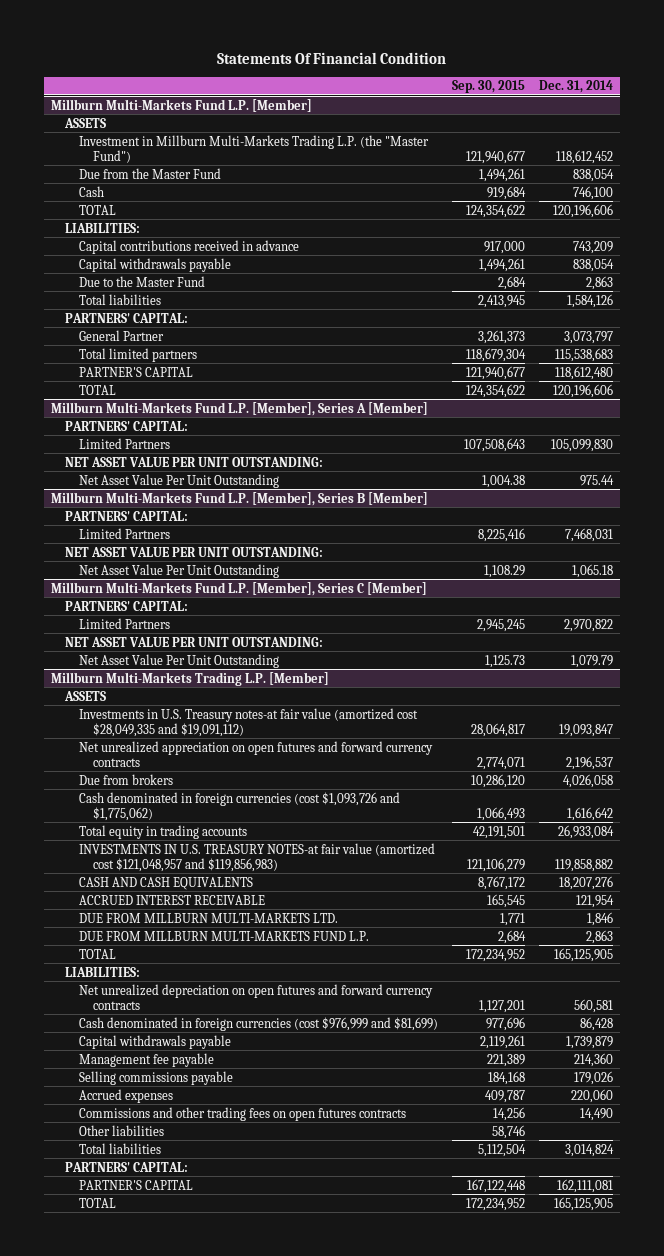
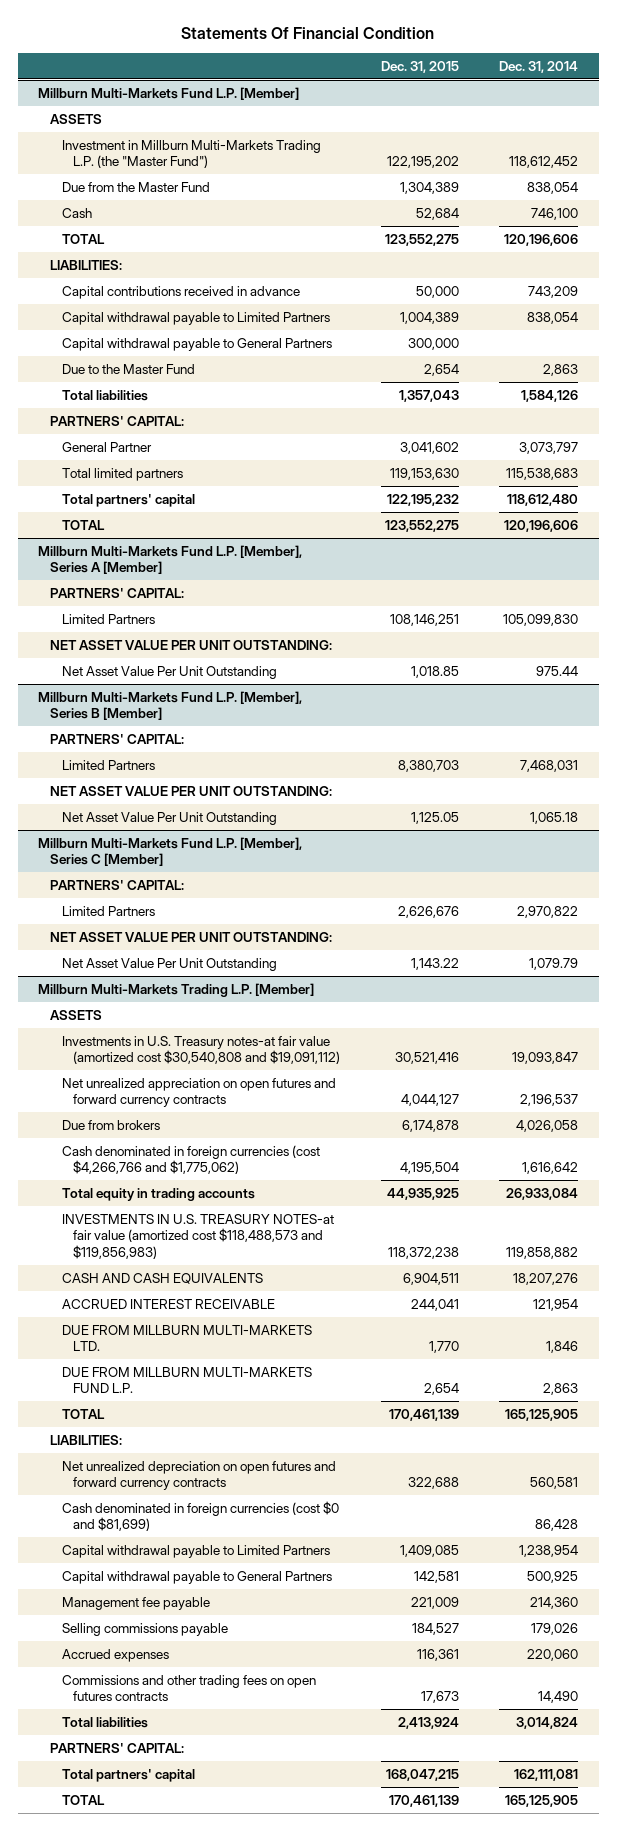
- | Sep. 30, 2015 | Dec. 31, 2014
+ | Dec. 31, 2015 | Dec. 31, 2014
@ Millburn Multi-Markets Fund L.P. [Member]
- Capital withdrawals payable | 1,494,261 | 838,054
+ Capital withdrawal payable to Limited Partners | 1,004,389 | 838,054
+ Capital withdrawal payable to General Partners | 300,000 |
- PARTNER'S CAPITAL | 121,940,677 | 118,612,480
+ Total partners' capital | 122,195,232 | 118,612,480
@ Millburn Multi-Markets Trading L.P. [Member]
- Investments in U.S. Treasury notes-at fair value (amortized cost $28,049,335 and $19,091,112) | 28,064,817 | 19,093,847
+ Investments in U.S. Treasury notes-at fair value (amortized cost $30,540,808 and $19,091,112) | 30,521,416 | 19,093,847
- Cash denominated in foreign currencies (cost $1,093,726 and $1,775,062) | 1,066,493 | 1,616,642
+ Cash denominated in foreign currencies (cost $4,266,766 and $1,775,062) | 4,195,504 | 1,616,642
- INVESTMENTS IN U.S. TREASURY NOTES-at fair value (amortized cost $121,048,957 and $119,856,983) | 121,106,279 | 119,858,882
+ INVESTMENTS IN U.S. TREASURY NOTES-at fair value (amortized cost $118,488,573 and $119,856,983) | 118,372,238 | 119,858,882
- Cash denominated in foreign currencies (cost $976,999 and $81,699) | 977,696 | 86,428
- Capital withdrawals payable | 2,119,261 | 1,739,879
+ Cash denominated in foreign currencies (cost $0 and $81,699) | | 86,428
+ Capital withdrawal payable to Limited Partners | 1,409,085 | 1,238,954
+ Capital withdrawal payable to General Partners | 142,581 | 500,925
- Other liabilities | 58,746 |
- PARTNER'S CAPITAL | 167,122,448 | 162,111,081
+ Total partners' capital | 168,047,215 | 162,111,081

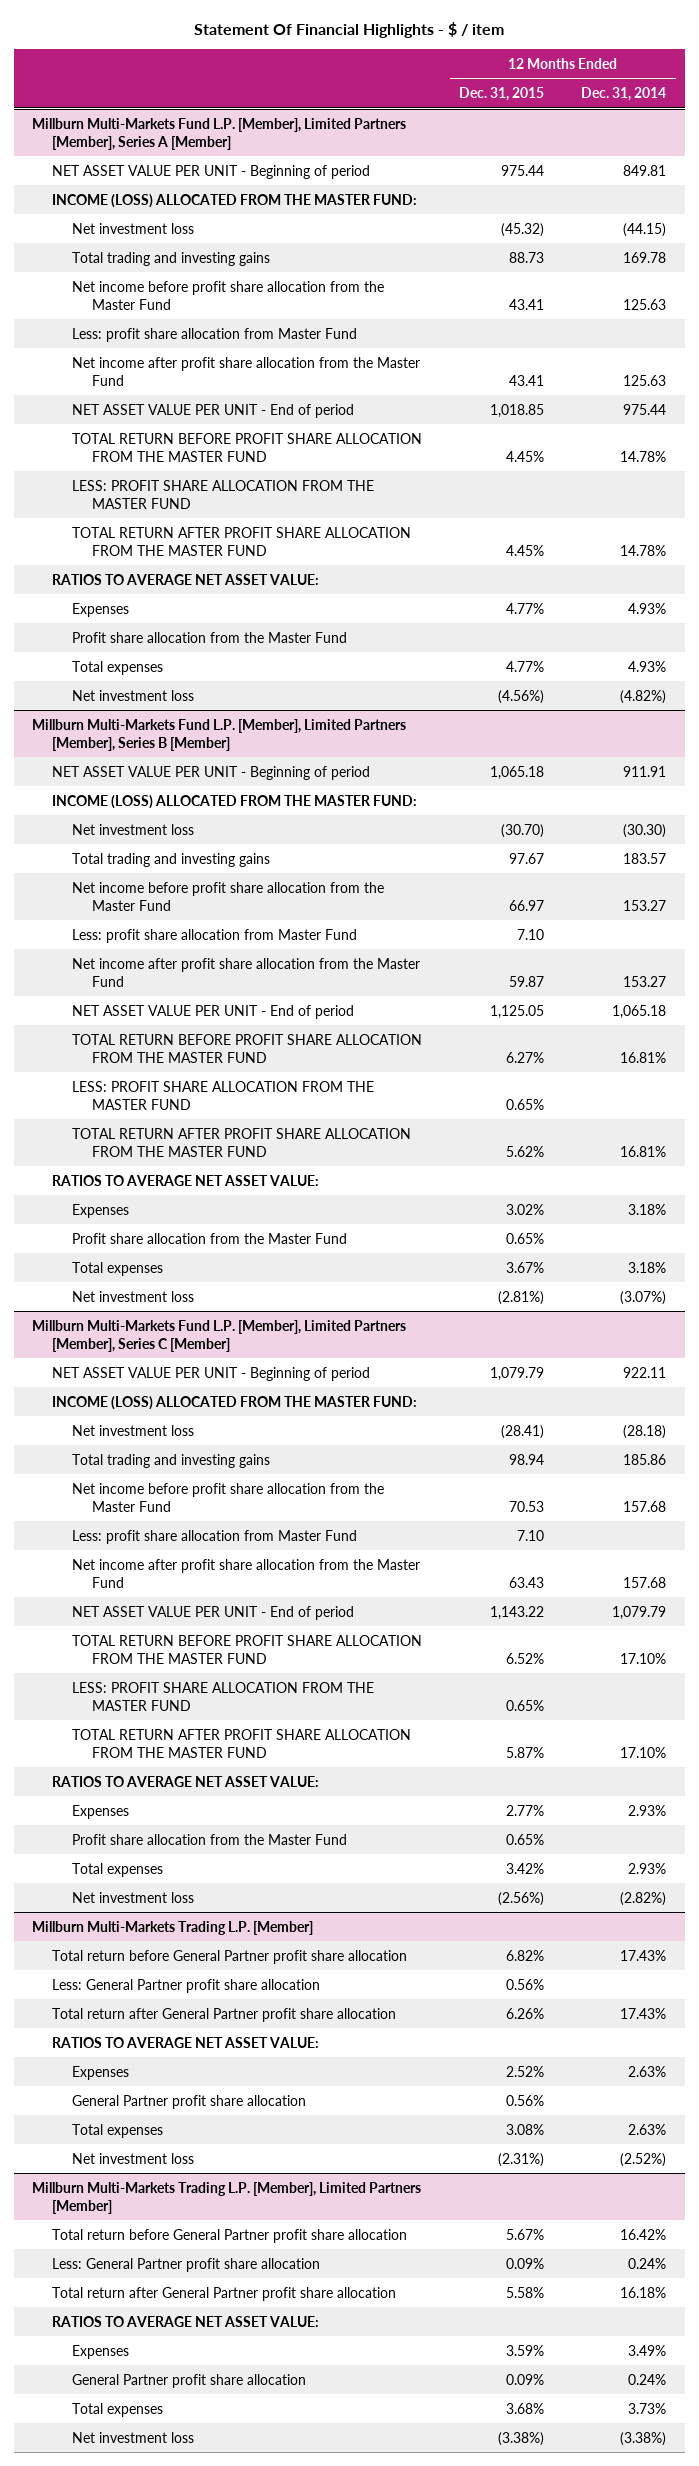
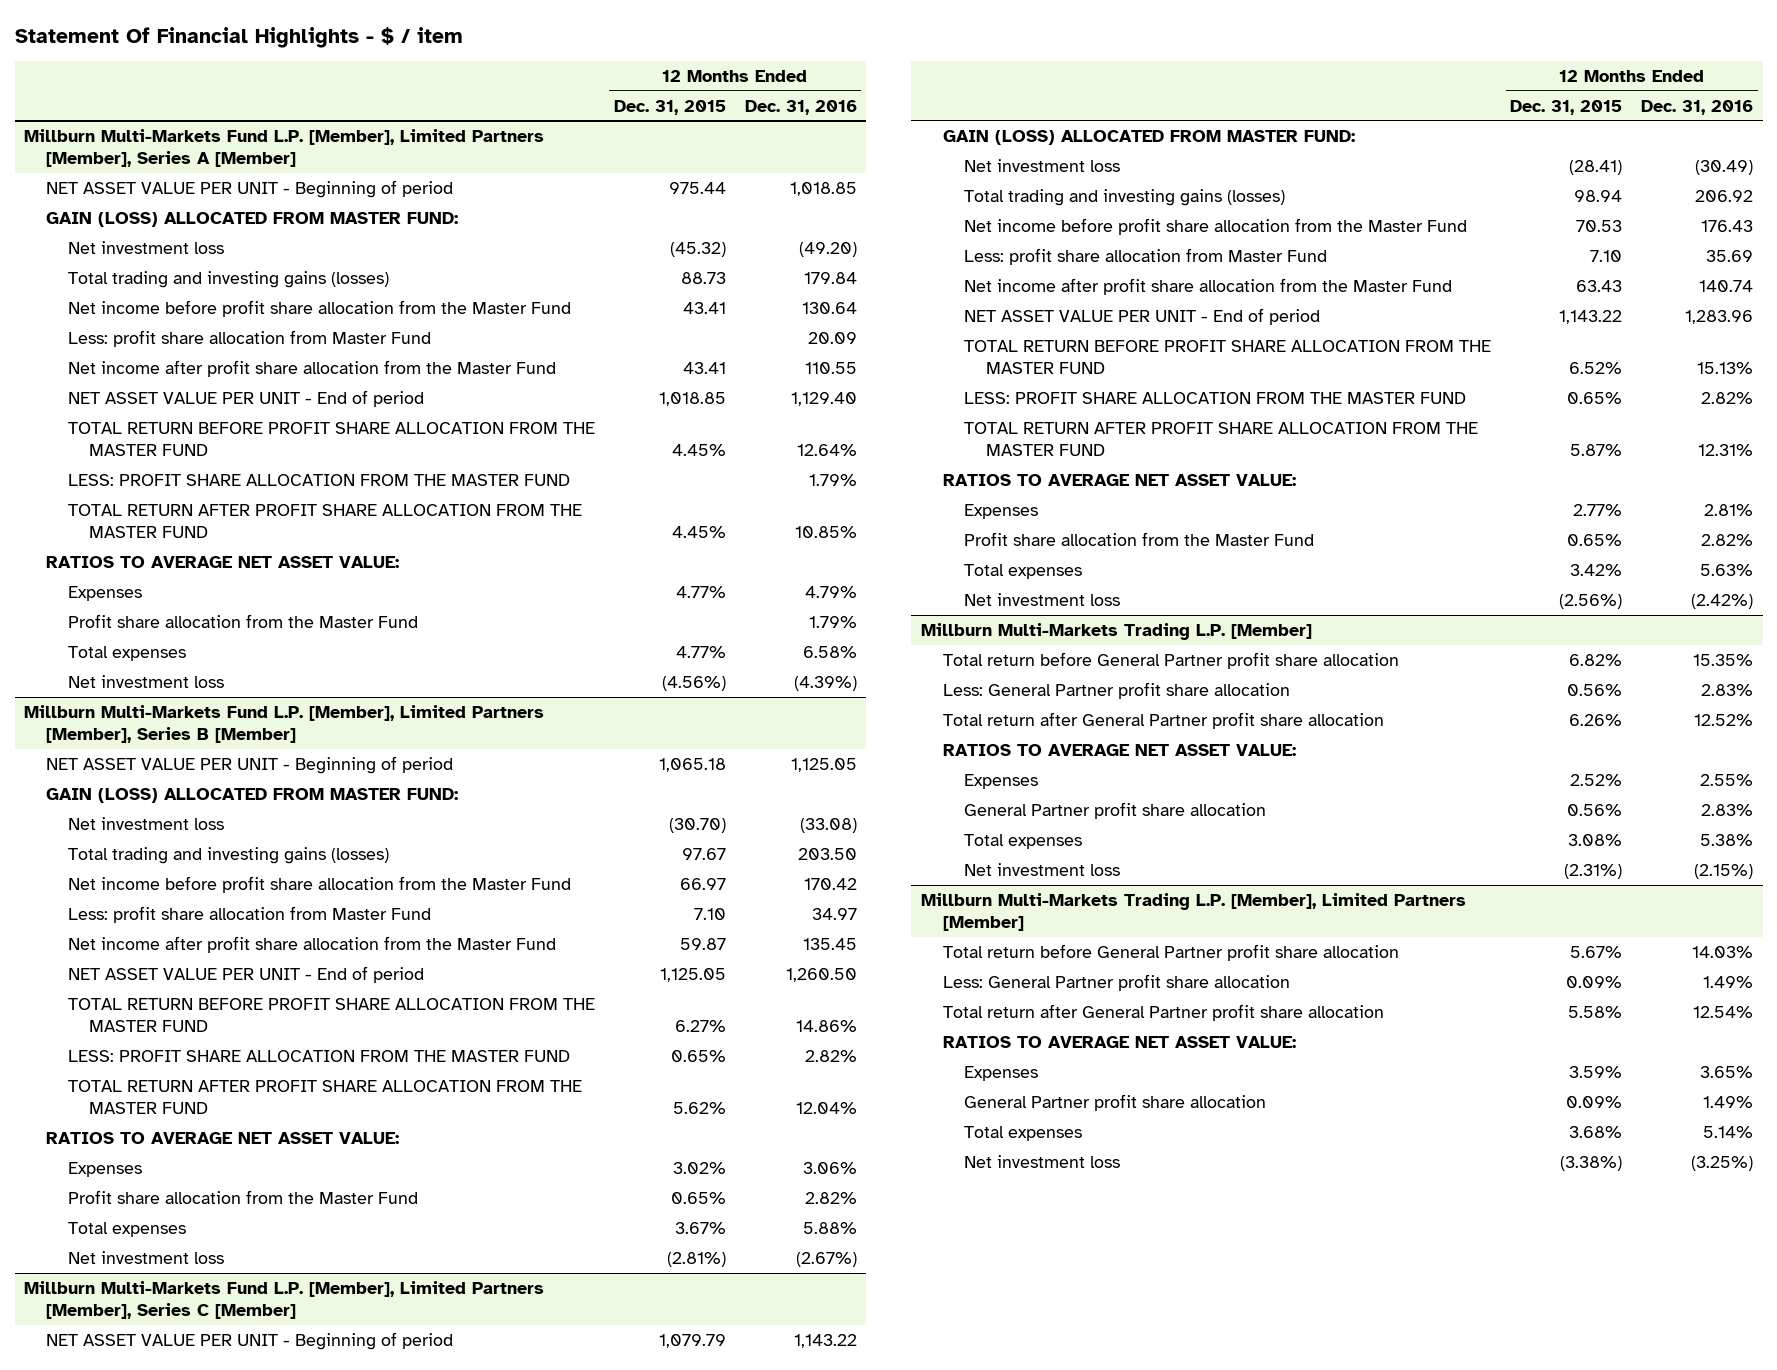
- | 12 Months Ended Dec. 31, 2015 | 12 Months Ended Dec. 31, 2014
+ | 12 Months Ended Dec. 31, 2015 | 12 Months Ended Dec. 31, 2016
@ Millburn Multi-Markets Fund L.P. [Member], Limited Partners [Member], Series A [Member]
- INCOME (LOSS) ALLOCATED FROM THE MASTER FUND:
+ GAIN (LOSS) ALLOCATED FROM MASTER FUND:
- Total trading and investing gains | 88.73 | 169.78
+ Total trading and investing gains (losses) | 88.73 | 179.84
@ Millburn Multi-Markets Fund L.P. [Member], Limited Partners [Member], Series B [Member]
- INCOME (LOSS) ALLOCATED FROM THE MASTER FUND:
+ GAIN (LOSS) ALLOCATED FROM MASTER FUND:
- Total trading and investing gains | 97.67 | 183.57
+ Total trading and investing gains (losses) | 97.67 | 203.50
@ Millburn Multi-Markets Fund L.P. [Member], Limited Partners [Member], Series C [Member]
- INCOME (LOSS) ALLOCATED FROM THE MASTER FUND:
+ GAIN (LOSS) ALLOCATED FROM MASTER FUND:
- Total trading and investing gains | 98.94 | 185.86
+ Total trading and investing gains (losses) | 98.94 | 206.92

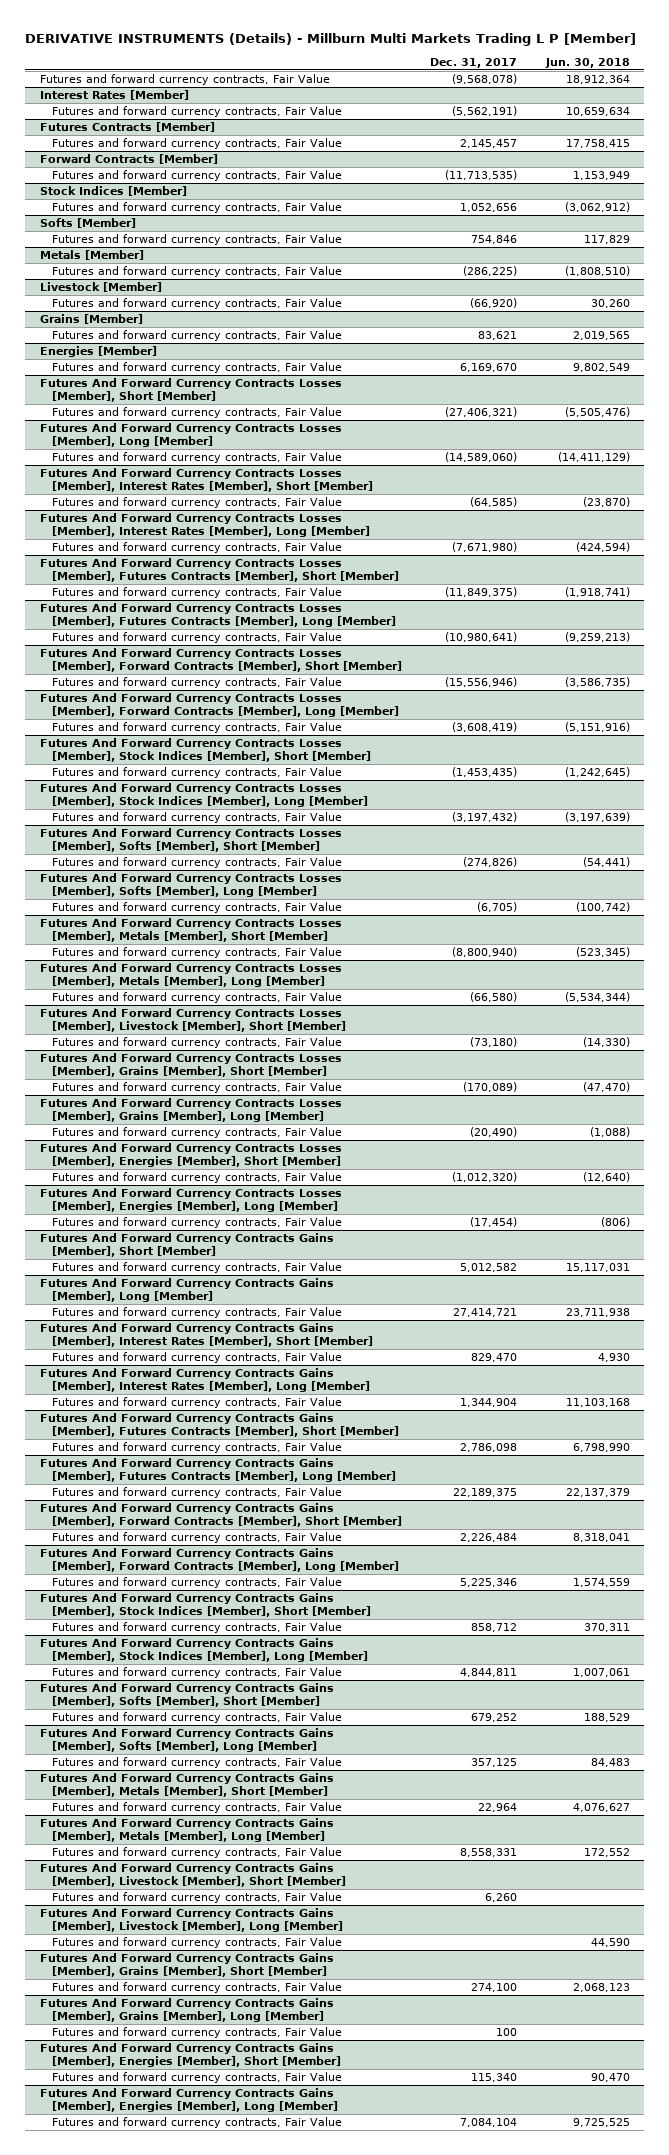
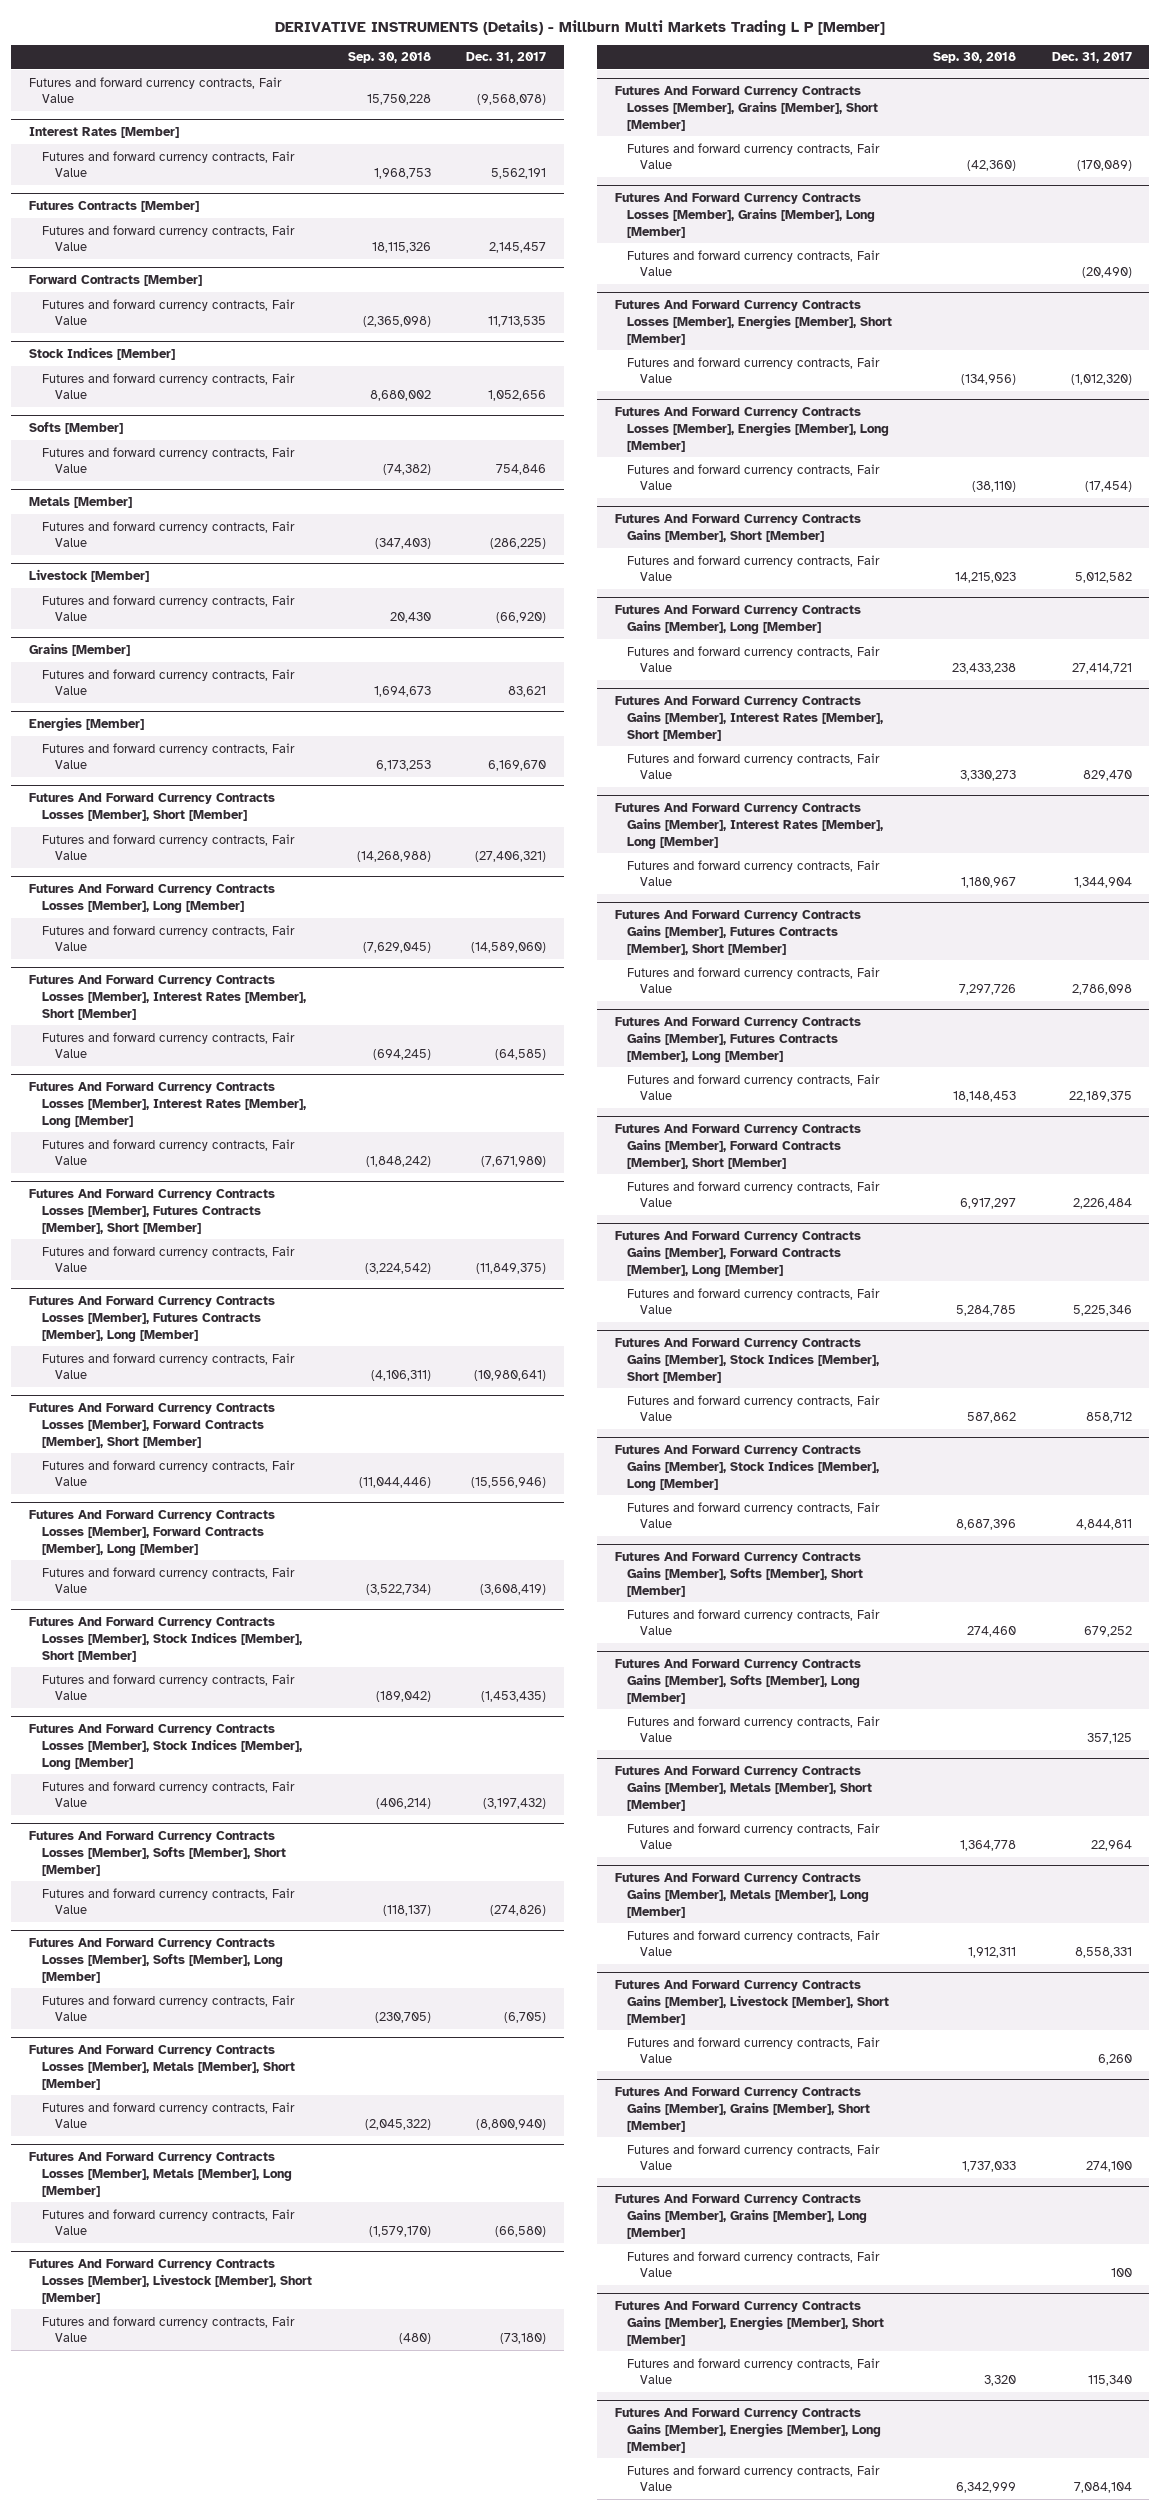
- | Dec. 31, 2017 | Jun. 30, 2018
+ | Sep. 30, 2018 | Dec. 31, 2017
@ Interest Rates [Member]
- Futures and forward currency contracts, Fair Value | (5,562,191) | 10,659,634
+ Futures and forward currency contracts, Fair Value | 1,968,753 | 5,562,191
@ Forward Contracts [Member]
- Futures and forward currency contracts, Fair Value | (11,713,535) | 1,153,949
+ Futures and forward currency contracts, Fair Value | (2,365,098) | 11,713,535
- Futures And Forward Currency Contracts Gains [Member], Livestock [Member], Long [Member]
- Futures and forward currency contracts, Fair Value | | 44,590

